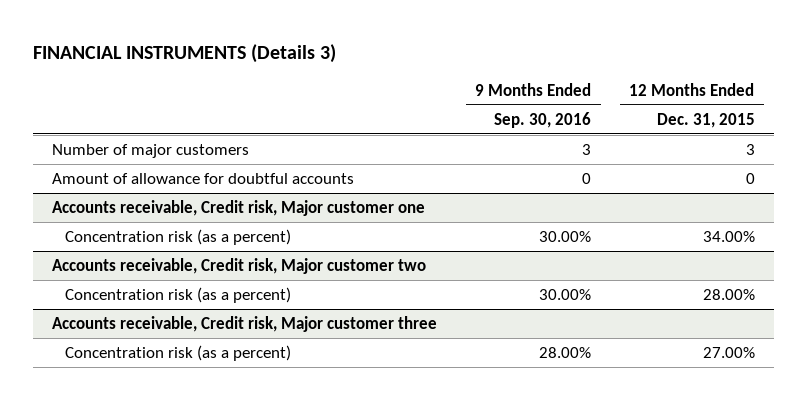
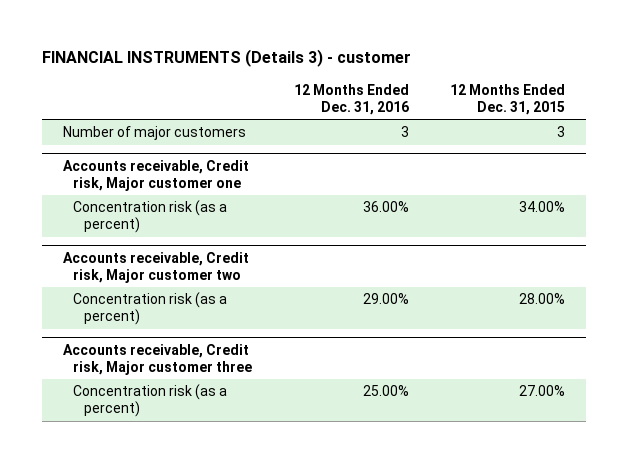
- FINANCIAL INSTRUMENTS (Details 3)
+ FINANCIAL INSTRUMENTS (Details 3) - customer
- | 9 Months Ended Sep. 30, 2016 | 12 Months Ended Dec. 31, 2015
+ | 12 Months Ended Dec. 31, 2016 | 12 Months Ended Dec. 31, 2015
- Amount of allowance for doubtful accounts | 0 | 0

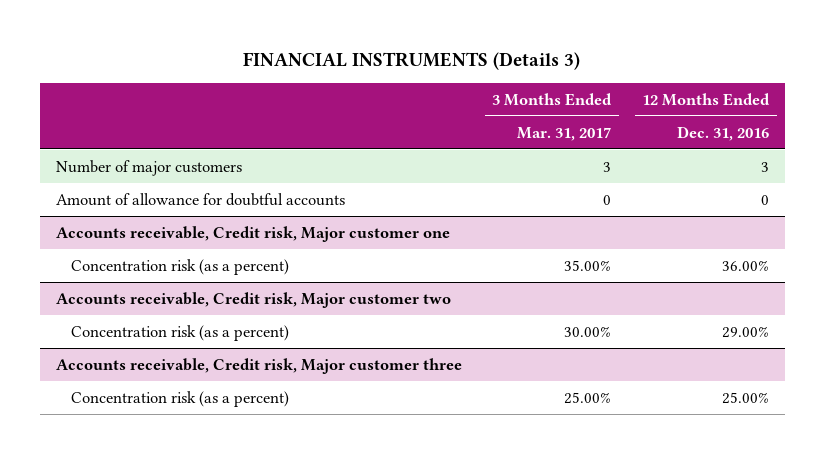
- FINANCIAL INSTRUMENTS (Details 3) - customer
+ FINANCIAL INSTRUMENTS (Details 3)
- | 12 Months Ended Dec. 31, 2016 | 12 Months Ended Dec. 31, 2015
+ | 3 Months Ended Mar. 31, 2017 | 12 Months Ended Dec. 31, 2016
+ Amount of allowance for doubtful accounts | 0 | 0

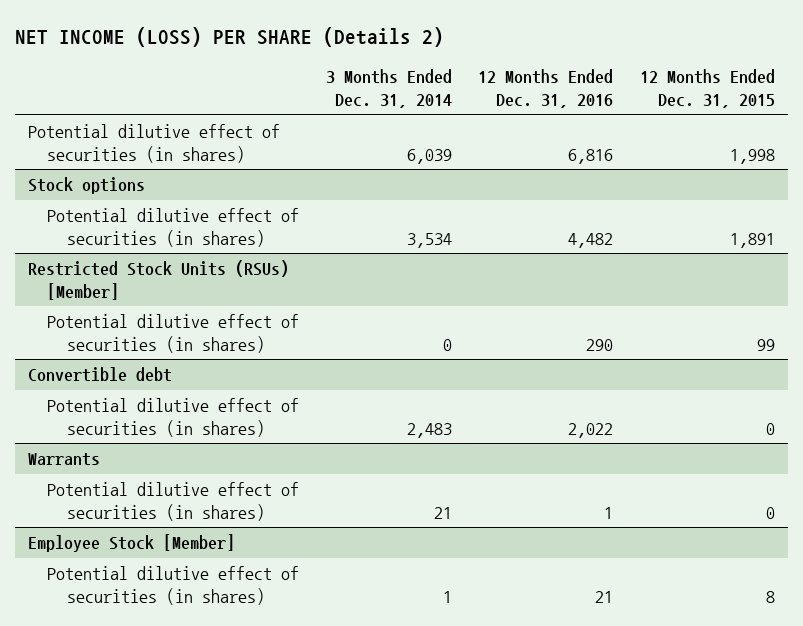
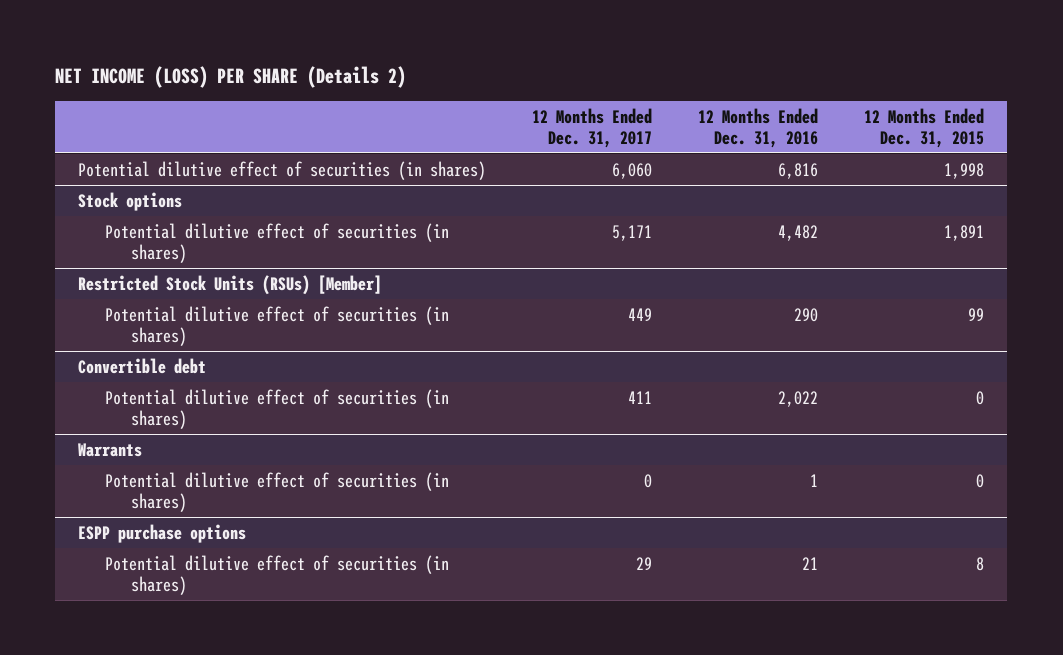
- | 3 Months Ended Dec. 31, 2014 | 12 Months Ended Dec. 31, 2016 | 12 Months Ended Dec. 31, 2015
+ | 12 Months Ended Dec. 31, 2017 | 12 Months Ended Dec. 31, 2016 | 12 Months Ended Dec. 31, 2015
- Employee Stock [Member]
+ ESPP purchase options

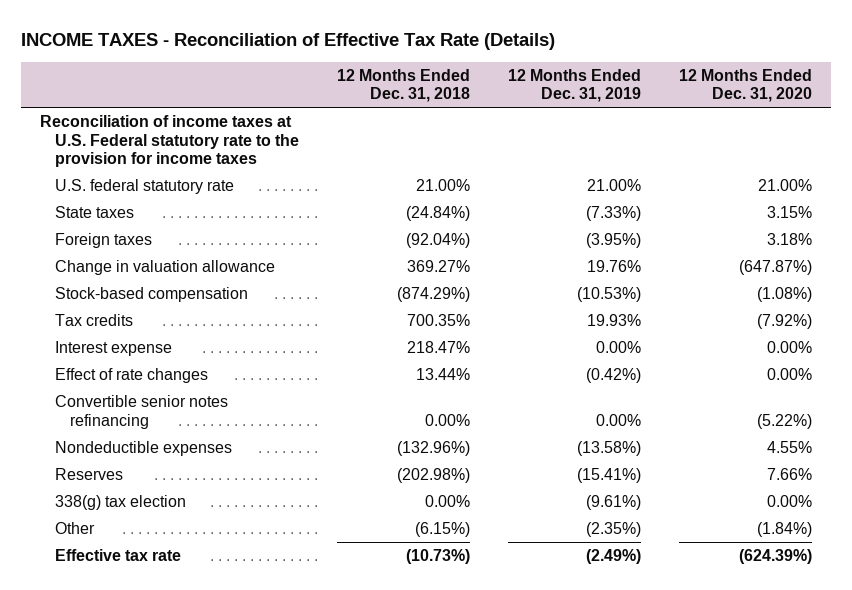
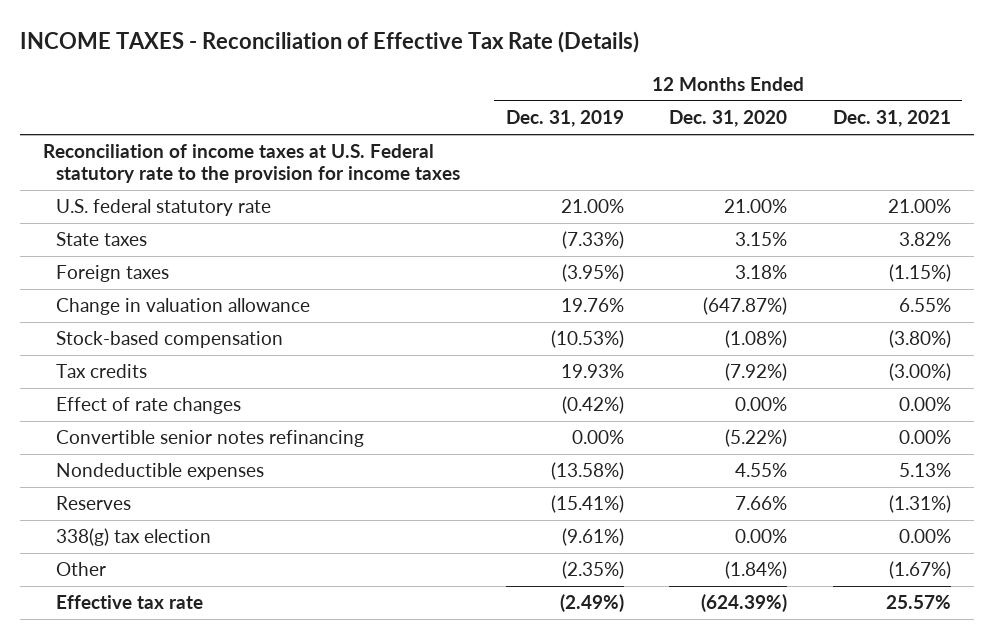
- | 12 Months Ended Dec. 31, 2018 | 12 Months Ended Dec. 31, 2019 | 12 Months Ended Dec. 31, 2020
+ | 12 Months Ended Dec. 31, 2019 | 12 Months Ended Dec. 31, 2020 | 12 Months Ended Dec. 31, 2021
- Interest expense | 218.47% | 0.00% | 0.00%

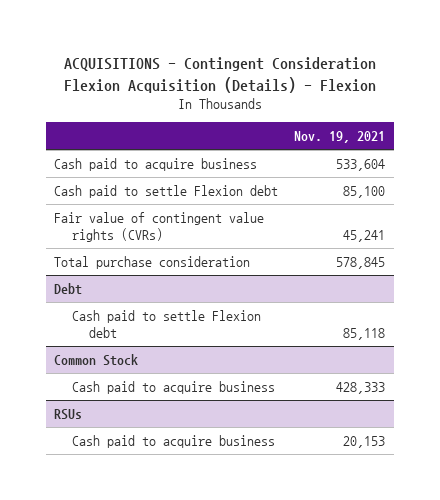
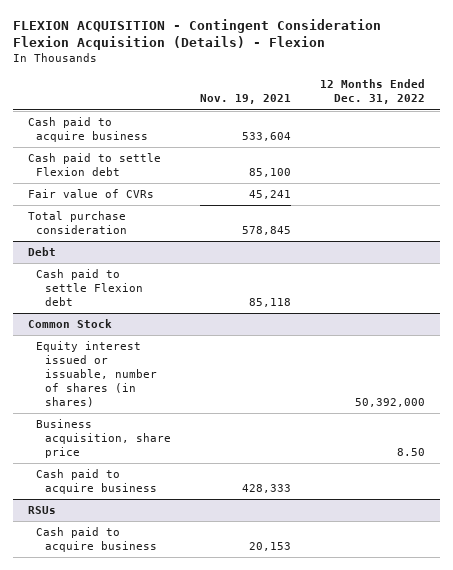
- ACQUISITIONS - Contingent Consideration Flexion Acquisition (Details) - Flexion
+ FLEXION ACQUISITION - Contingent Consideration Flexion Acquisition (Details) - Flexion
- | Nov. 19, 2021
+ | Nov. 19, 2021 | 12 Months Ended Dec. 31, 2022
- Fair value of contingent value rights (CVRs) | 45,241
+ Fair value of CVRs | 45,241 |
@ Common Stock
+ Equity interest issued or issuable, number of shares (in shares) | | 50,392,000
+ Business acquisition, share price | | 8.50

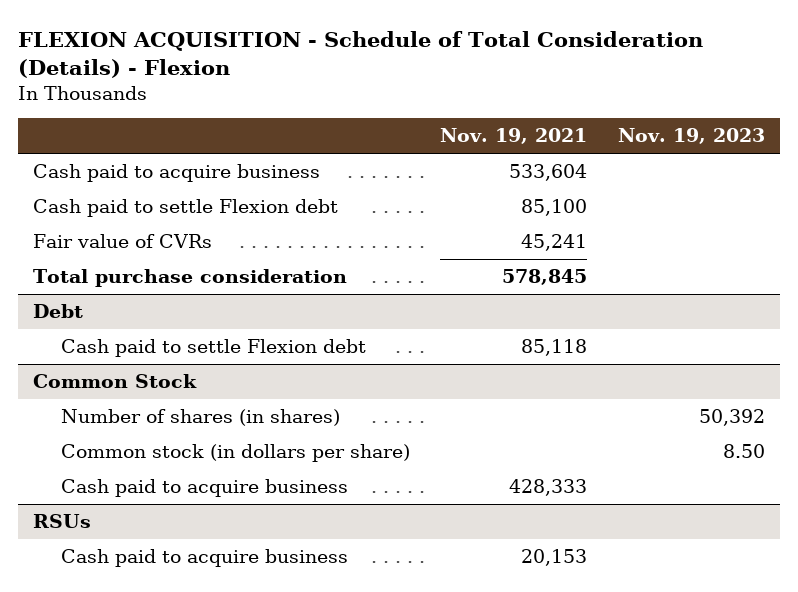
- FLEXION ACQUISITION - Contingent Consideration Flexion Acquisition (Details) - Flexion
+ FLEXION ACQUISITION - Schedule of Total Consideration (Details) - Flexion
- | Nov. 19, 2021 | 12 Months Ended Dec. 31, 2022
+ | Nov. 19, 2021 | Nov. 19, 2023
@ Common Stock
- Equity interest issued or issuable, number of shares (in shares) | | 50,392,000
- Business acquisition, share price | | 8.50
+ Number of shares (in shares) | | 50,392
+ Common stock (in dollars per share) | | 8.50

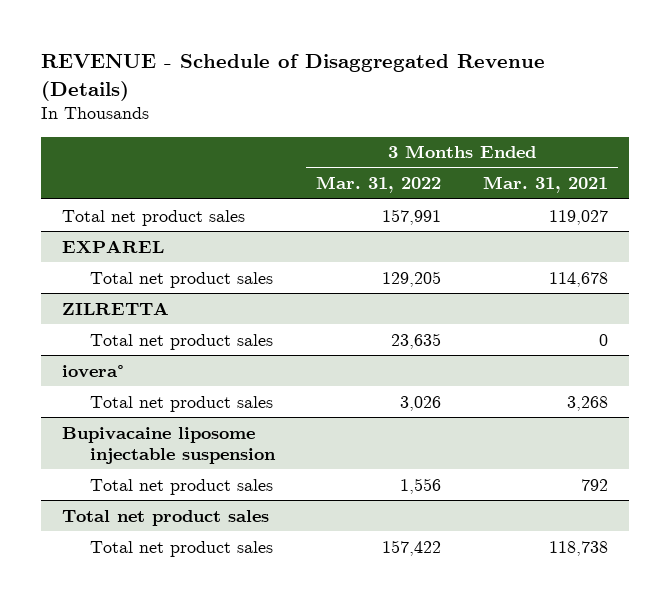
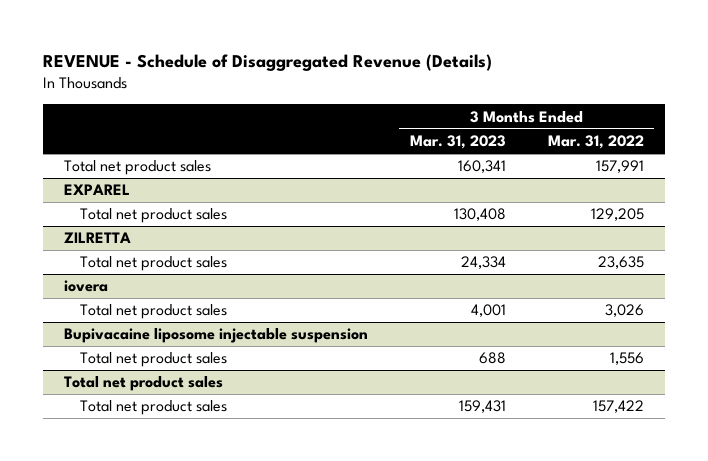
- | 3 Months Ended Mar. 31, 2022 | 3 Months Ended Mar. 31, 2021
+ | 3 Months Ended Mar. 31, 2023 | 3 Months Ended Mar. 31, 2022
- iovera°
+ iovera

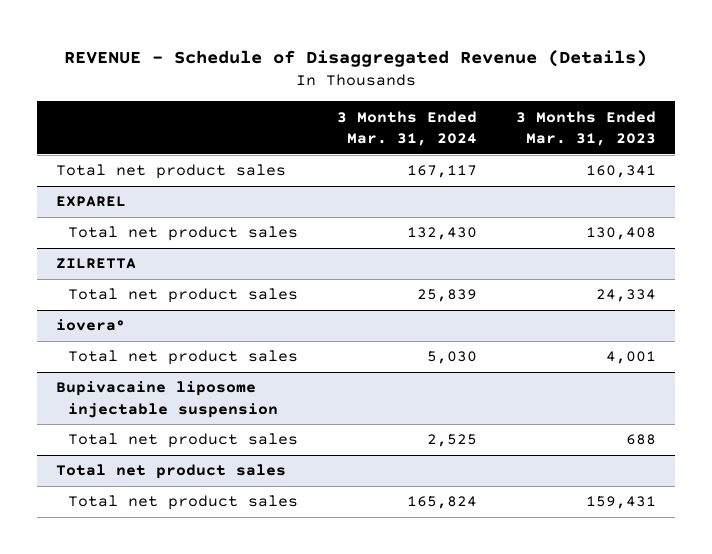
- | 3 Months Ended Mar. 31, 2023 | 3 Months Ended Mar. 31, 2022
+ | 3 Months Ended Mar. 31, 2024 | 3 Months Ended Mar. 31, 2023
- iovera
+ iovera°

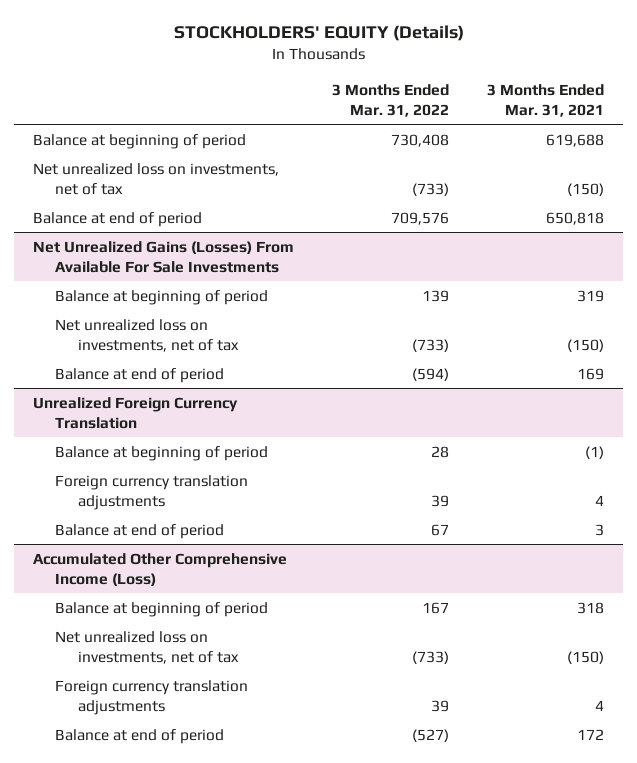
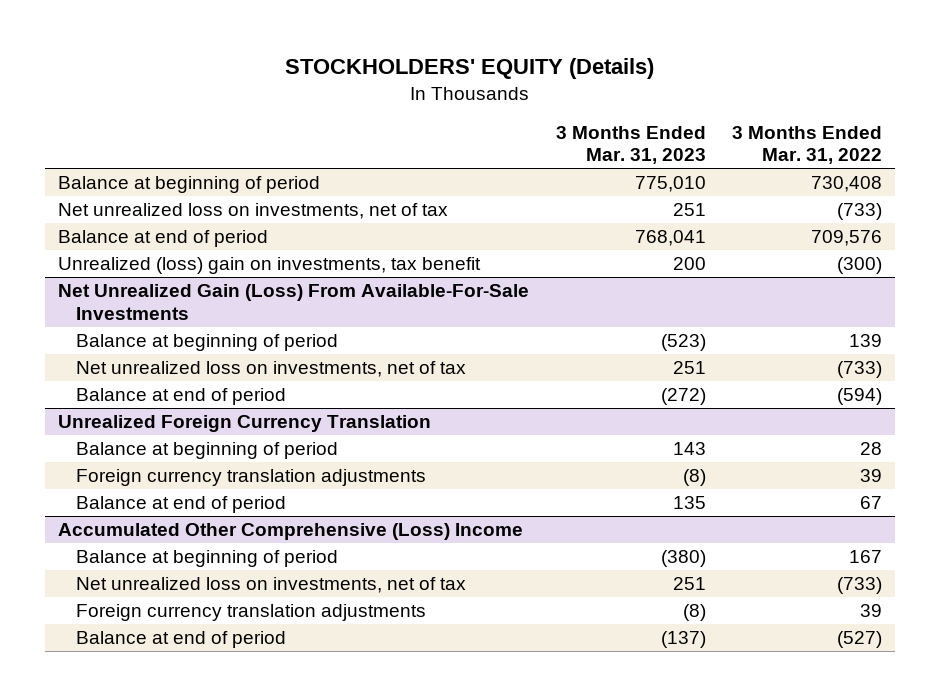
- | 3 Months Ended Mar. 31, 2022 | 3 Months Ended Mar. 31, 2021
+ | 3 Months Ended Mar. 31, 2023 | 3 Months Ended Mar. 31, 2022
- Net Unrealized Gains (Losses) From Available For Sale Investments
+ Unrealized (loss) gain on investments, tax benefit | 200 | (300)
+ Net Unrealized Gain (Loss) From Available-For-Sale Investments
- Accumulated Other Comprehensive Income (Loss)
+ Accumulated Other Comprehensive (Loss) Income

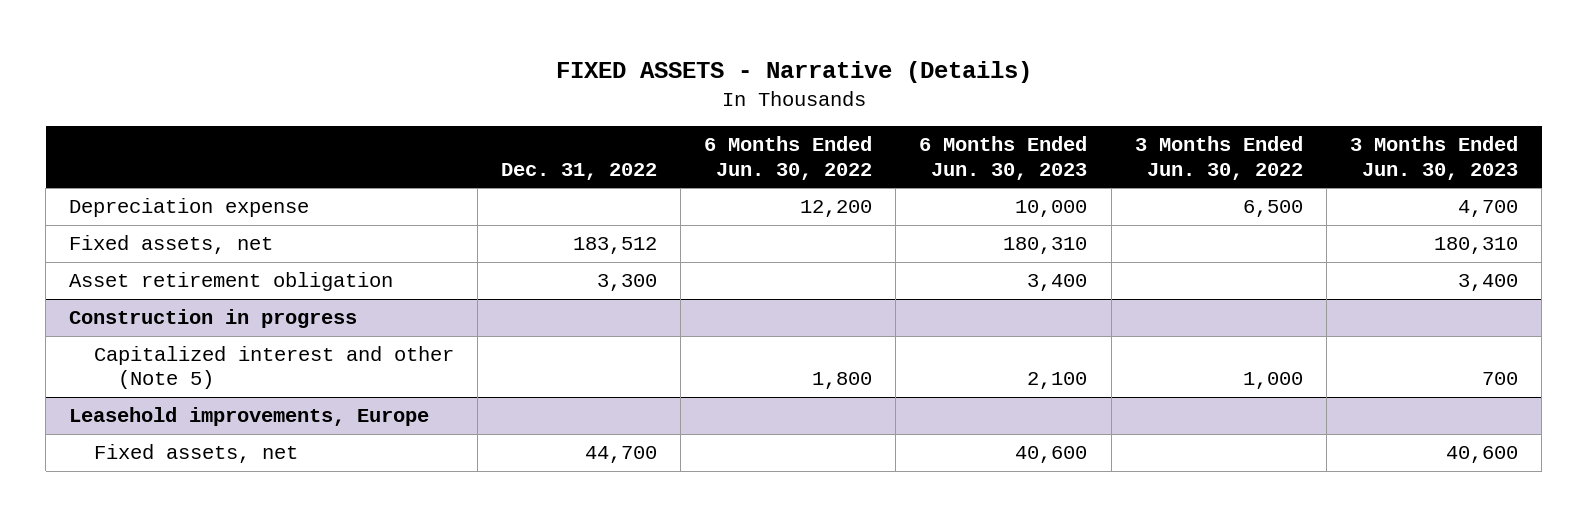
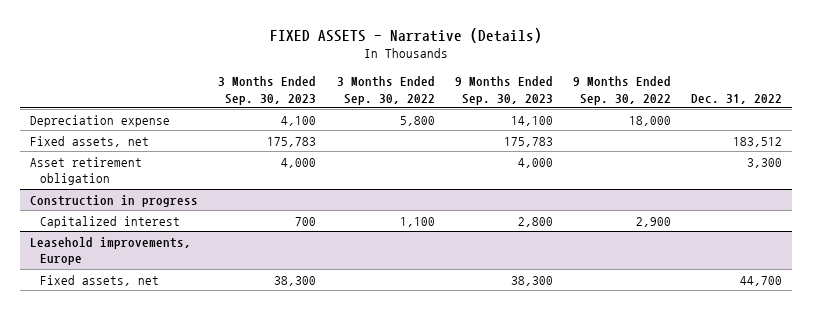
- | Dec. 31, 2022 | 6 Months Ended Jun. 30, 2022 | 6 Months Ended Jun. 30, 2023 | 3 Months Ended Jun. 30, 2022 | 3 Months Ended Jun. 30, 2023
+ | 3 Months Ended Sep. 30, 2023 | 3 Months Ended Sep. 30, 2022 | 9 Months Ended Sep. 30, 2023 | 9 Months Ended Sep. 30, 2022 | Dec. 31, 2022
@ Construction in progress
- Capitalized interest and other (Note 5) | | 1,800 | 2,100 | 1,000 | 700
+ Capitalized interest | 700 | 1,100 | 2,800 | 2,900 |

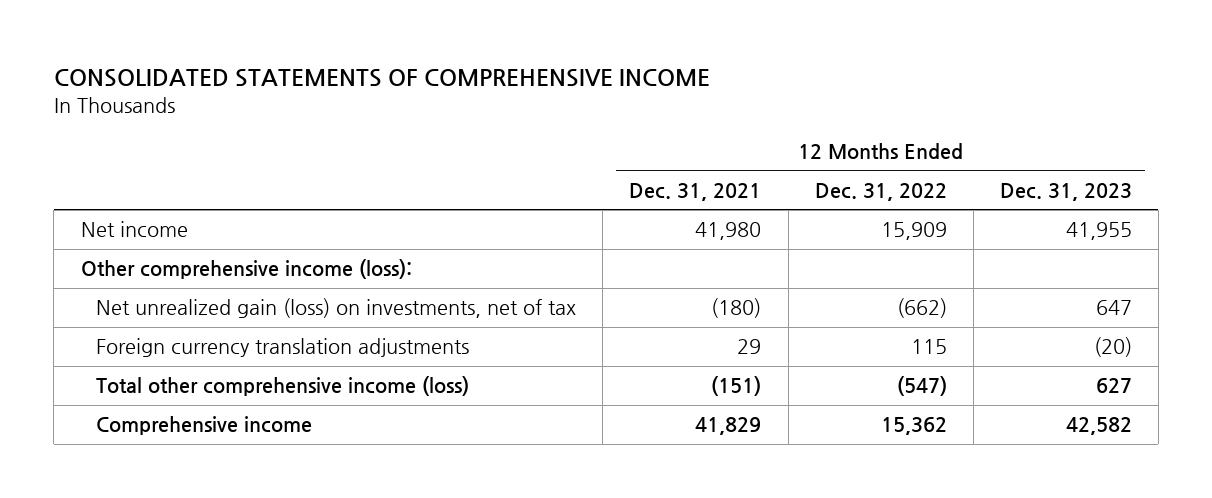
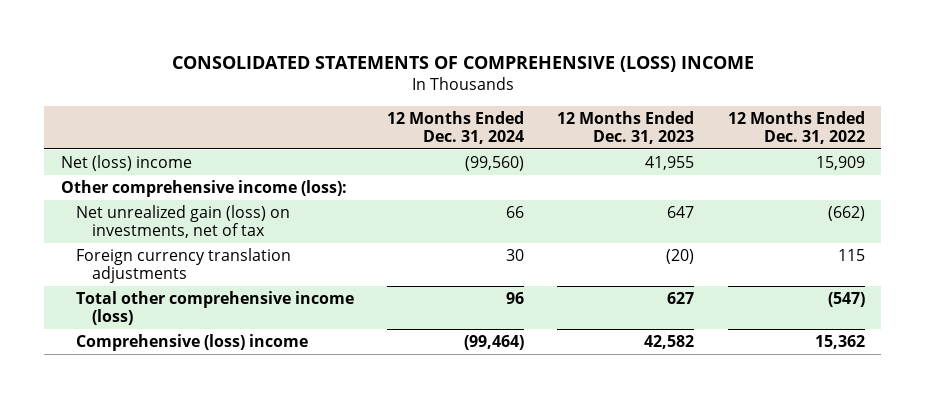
- CONSOLIDATED STATEMENTS OF COMPREHENSIVE INCOME
+ CONSOLIDATED STATEMENTS OF COMPREHENSIVE (LOSS) INCOME
- | 12 Months Ended Dec. 31, 2021 | 12 Months Ended Dec. 31, 2022 | 12 Months Ended Dec. 31, 2023
+ | 12 Months Ended Dec. 31, 2024 | 12 Months Ended Dec. 31, 2023 | 12 Months Ended Dec. 31, 2022
- Net income | 41,980 | 15,909 | 41,955
+ Net (loss) income | (99,560) | 41,955 | 15,909
- Comprehensive income | 41,829 | 15,362 | 42,582
+ Comprehensive (loss) income | (99,464) | 42,582 | 15,362

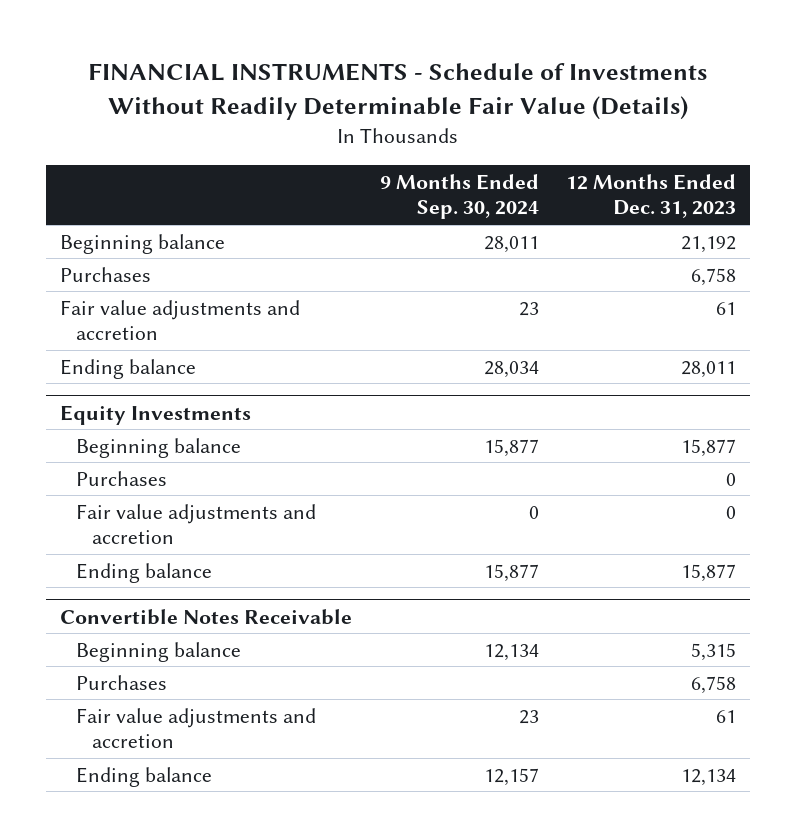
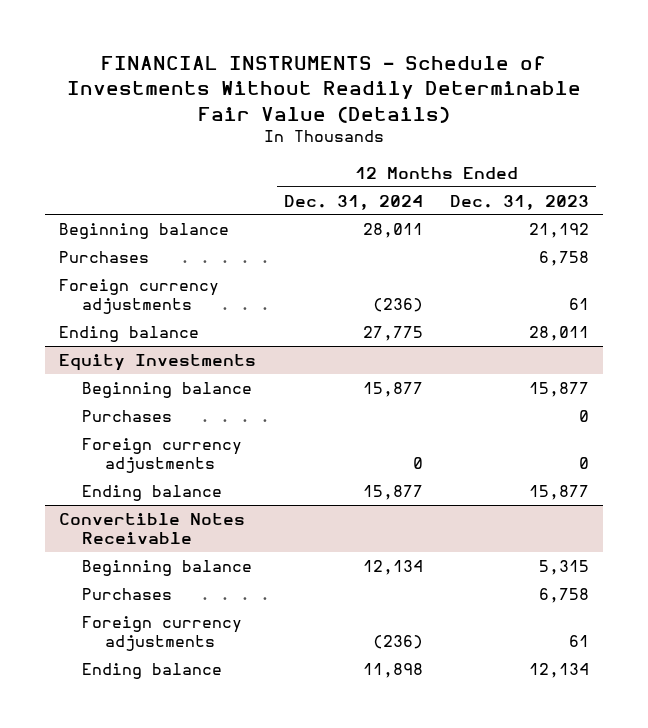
- | 9 Months Ended Sep. 30, 2024 | 12 Months Ended Dec. 31, 2023
+ | 12 Months Ended Dec. 31, 2024 | 12 Months Ended Dec. 31, 2023
- Fair value adjustments and accretion | 23 | 61
+ Foreign currency adjustments | (236) | 61
@ Equity Investments
- Fair value adjustments and accretion | 0 | 0
+ Foreign currency adjustments | 0 | 0
@ Convertible Notes Receivable
- Fair value adjustments and accretion | 23 | 61
+ Foreign currency adjustments | (236) | 61

